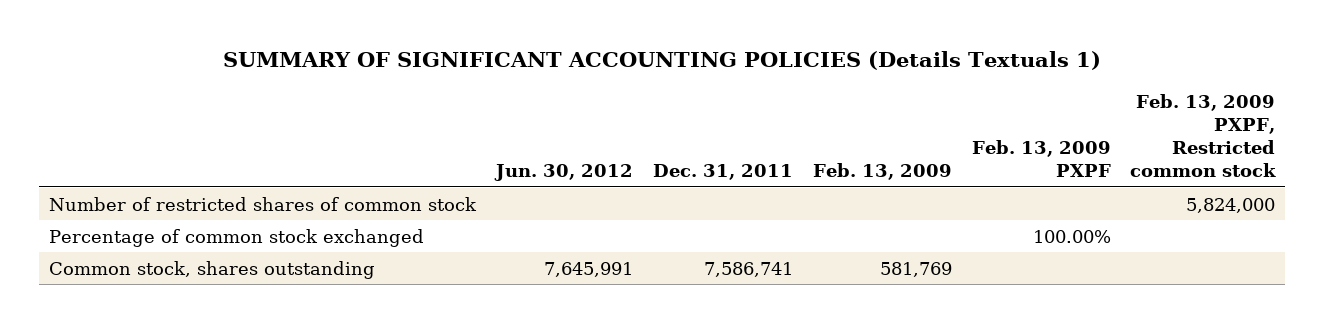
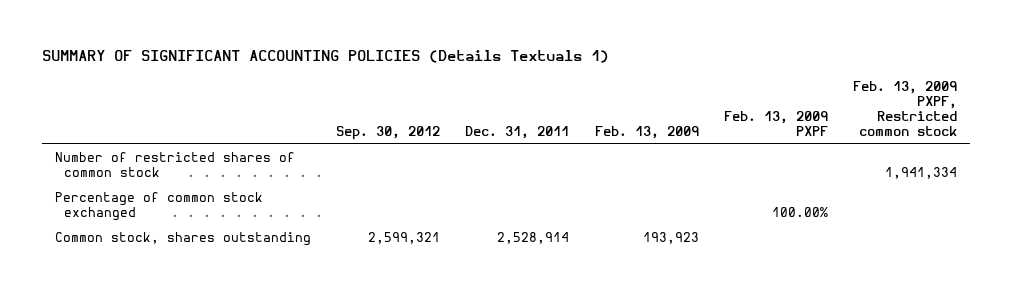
- | Jun. 30, 2012 | Dec. 31, 2011 | Feb. 13, 2009 | Feb. 13, 2009 PXPF | Feb. 13, 2009 PXPF, Restricted common stock
+ | Sep. 30, 2012 | Dec. 31, 2011 | Feb. 13, 2009 | Feb. 13, 2009 PXPF | Feb. 13, 2009 PXPF, Restricted common stock
- Number of restricted shares of common stock | | | | | 5,824,000
+ Number of restricted shares of common stock | | | | | 1,941,334
- Common stock, shares outstanding | 7,645,991 | 7,586,741 | 581,769 | |
+ Common stock, shares outstanding | 2,599,321 | 2,528,914 | 193,923 | |

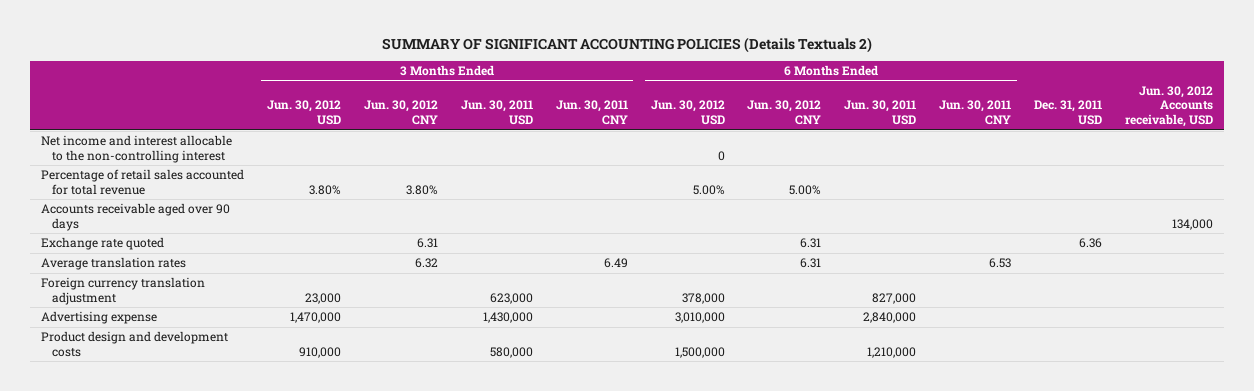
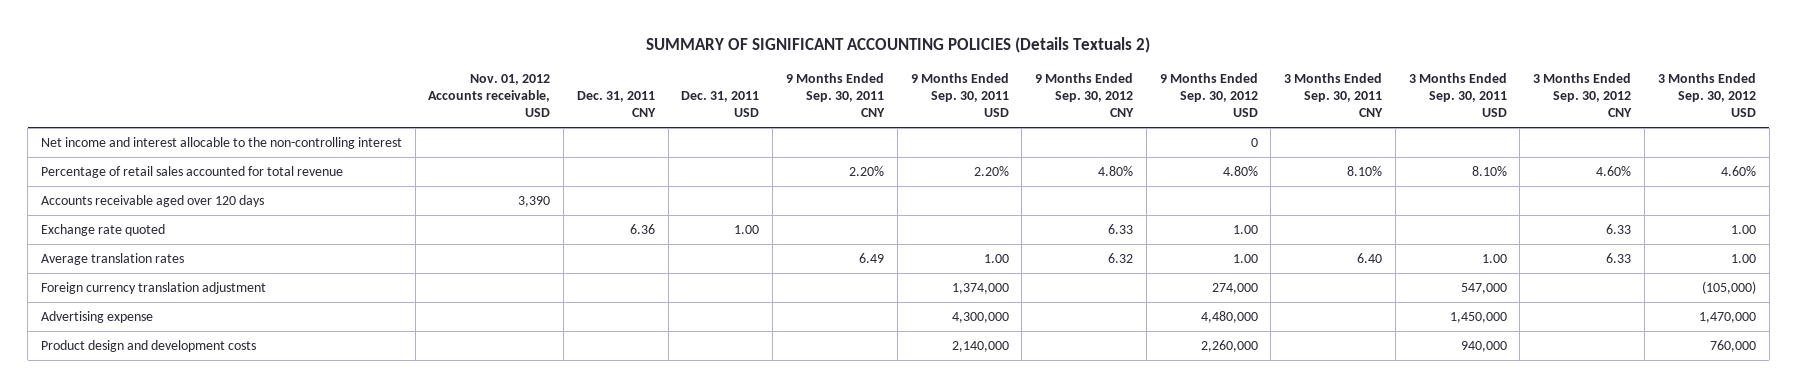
- | 3 Months Ended Jun. 30, 2012 USD | 3 Months Ended Jun. 30, 2012 CNY | 3 Months Ended Jun. 30, 2011 USD | 3 Months Ended Jun. 30, 2011 CNY | 6 Months Ended Jun. 30, 2012 USD | 6 Months Ended Jun. 30, 2012 CNY | 6 Months Ended Jun. 30, 2011 USD | 6 Months Ended Jun. 30, 2011 CNY | Dec. 31, 2011 USD | Jun. 30, 2012 Accounts receivable, USD
+ | Nov. 01, 2012 Accounts receivable, USD | Dec. 31, 2011 CNY | Dec. 31, 2011 USD | 9 Months Ended Sep. 30, 2011 CNY | 9 Months Ended Sep. 30, 2011 USD | 9 Months Ended Sep. 30, 2012 CNY | 9 Months Ended Sep. 30, 2012 USD | 3 Months Ended Sep. 30, 2011 CNY | 3 Months Ended Sep. 30, 2011 USD | 3 Months Ended Sep. 30, 2012 CNY | 3 Months Ended Sep. 30, 2012 USD
- Accounts receivable aged over 90 days | | | | | | | | | | 134,000
- Exchange rate quoted | | 6.31 | | | | 6.31 | | | 6.36 |
+ Accounts receivable aged over 120 days | 3,390 | | | | | | | | | |
+ Exchange rate quoted | | 6.36 | 1.00 | | | 6.33 | 1.00 | | | 6.33 | 1.00

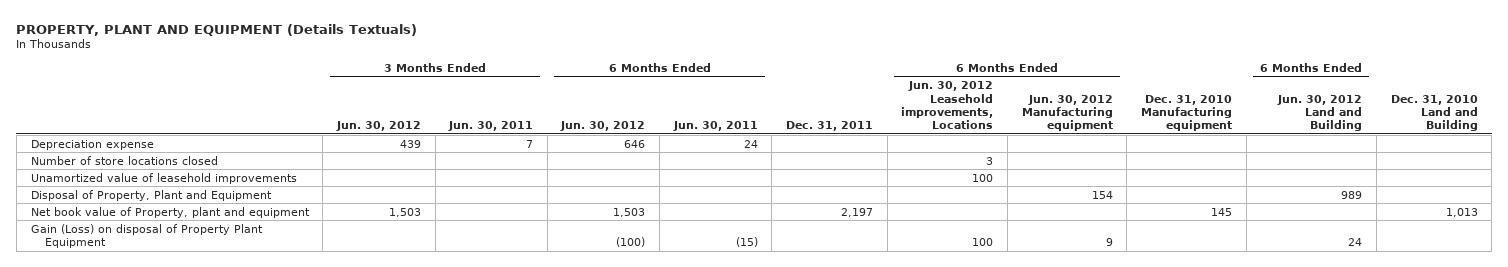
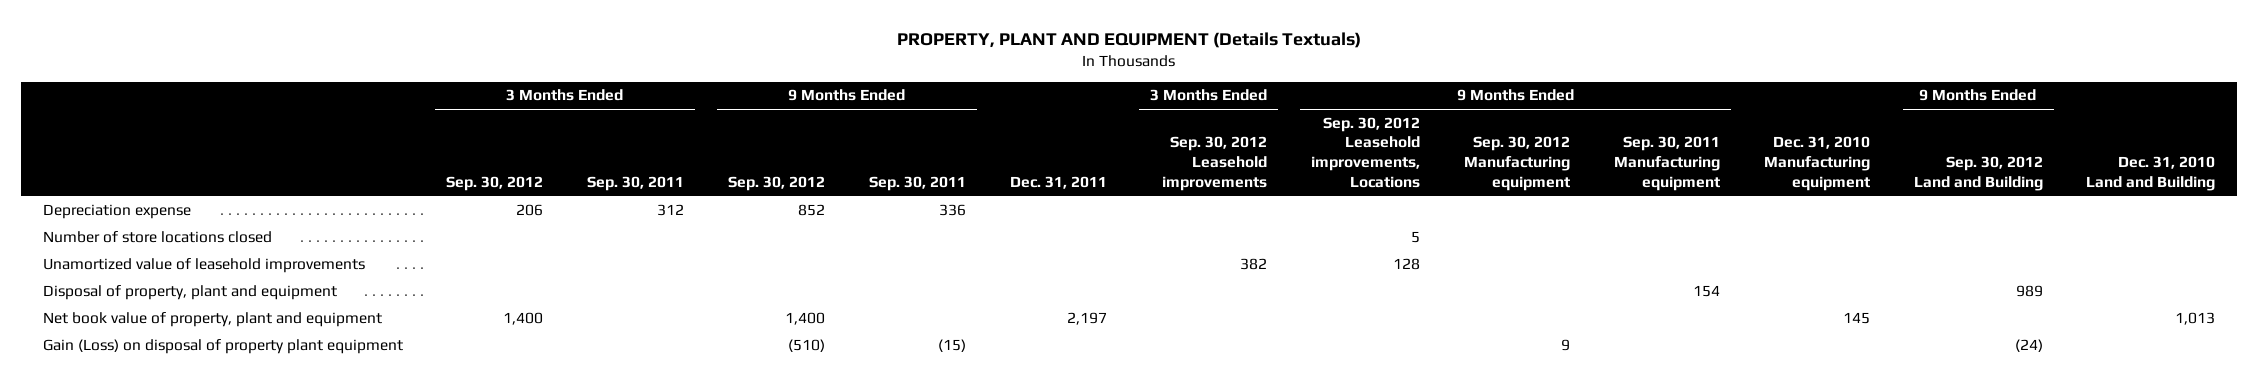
- | 3 Months Ended Jun. 30, 2012 | 3 Months Ended Jun. 30, 2011 | 6 Months Ended Jun. 30, 2012 | 6 Months Ended Jun. 30, 2011 | Dec. 31, 2011 | 6 Months Ended Jun. 30, 2012 Leasehold improvements, Locations | 6 Months Ended Jun. 30, 2012 Manufacturing equipment | Dec. 31, 2010 Manufacturing equipment | 6 Months Ended Jun. 30, 2012 Land and Building | Dec. 31, 2010 Land and Building
+ | 3 Months Ended Sep. 30, 2012 | 3 Months Ended Sep. 30, 2011 | 9 Months Ended Sep. 30, 2012 | 9 Months Ended Sep. 30, 2011 | Dec. 31, 2011 | 3 Months Ended Sep. 30, 2012 Leasehold improvements | 9 Months Ended Sep. 30, 2012 Leasehold improvements, Locations | 9 Months Ended Sep. 30, 2012 Manufacturing equipment | 9 Months Ended Sep. 30, 2011 Manufacturing equipment | Dec. 31, 2010 Manufacturing equipment | 9 Months Ended Sep. 30, 2012 Land and Building | Dec. 31, 2010 Land and Building
- Disposal of Property, Plant and Equipment | | | | | | | 154 | | 989 |
- Net book value of Property, plant and equipment | 1,503 | | 1,503 | | 2,197 | | | 145 | | 1,013
- Gain (Loss) on disposal of Property Plant Equipment | | | (100) | (15) | | 100 | 9 | | 24 |
+ Disposal of property, plant and equipment | | | | | | | | | 154 | | 989 |
+ Net book value of property, plant and equipment | 1,400 | | 1,400 | | 2,197 | | | | | 145 | | 1,013
+ Gain (Loss) on disposal of property plant equipment | | | (510) | (15) | | | | 9 | | | (24) |

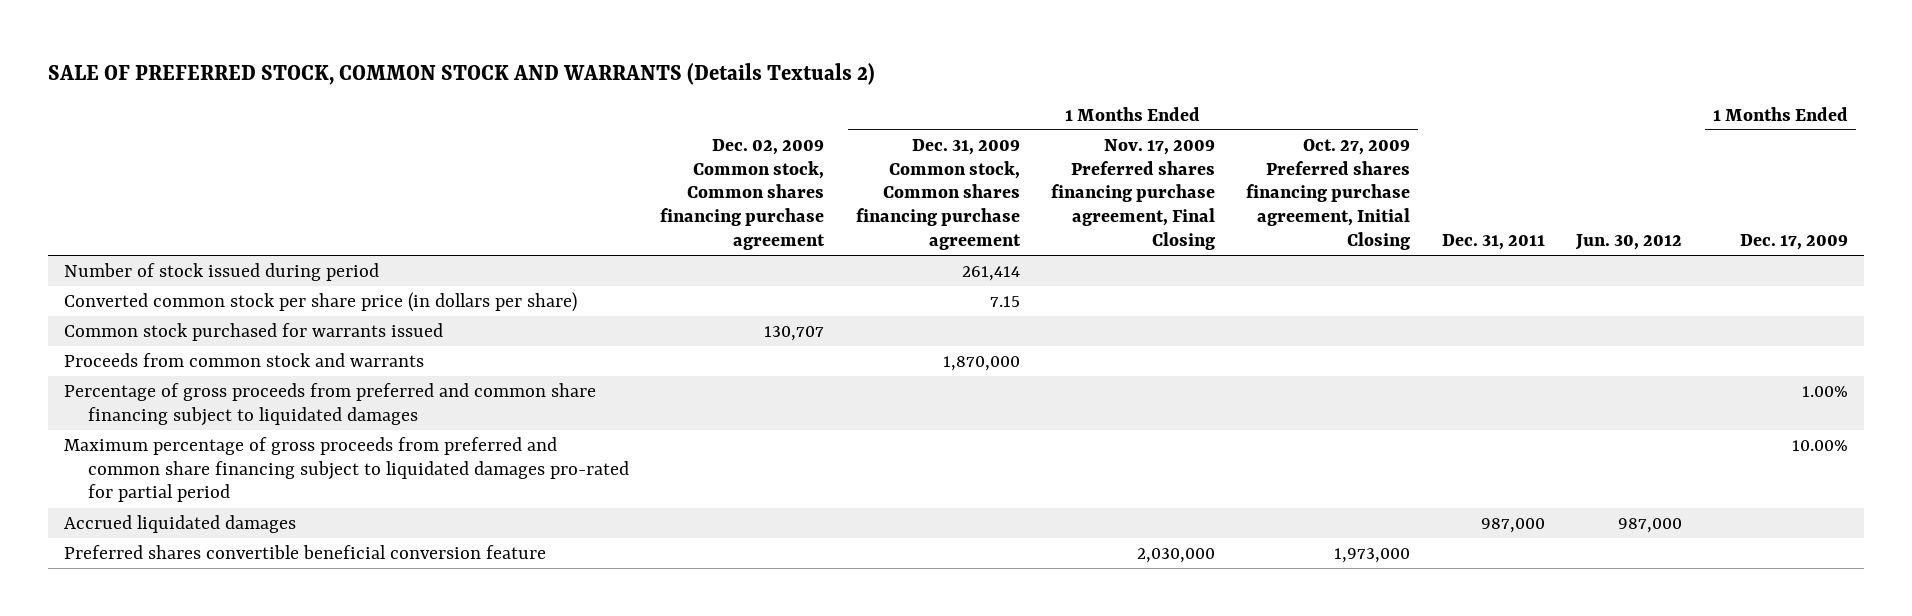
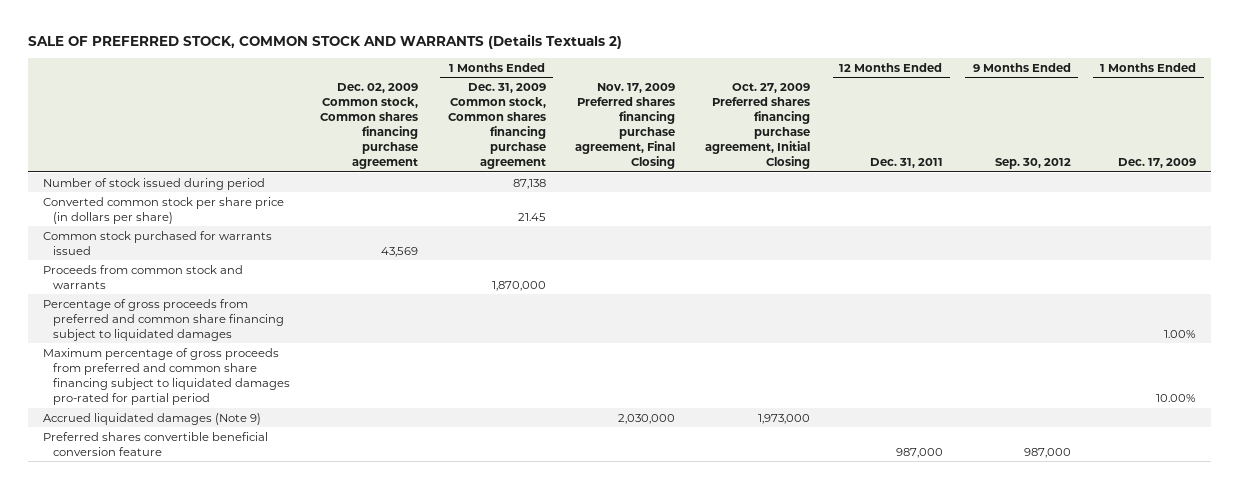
- | Dec. 02, 2009 Common stock, Common shares financing purchase agreement | 1 Months Ended Dec. 31, 2009 Common stock, Common shares financing purchase agreement | 1 Months Ended Nov. 17, 2009 Preferred shares financing purchase agreement, Final Closing | 1 Months Ended Oct. 27, 2009 Preferred shares financing purchase agreement, Initial Closing | Dec. 31, 2011 | Jun. 30, 2012 | 1 Months Ended Dec. 17, 2009
+ | Dec. 02, 2009 Common stock, Common shares financing purchase agreement | 1 Months Ended Dec. 31, 2009 Common stock, Common shares financing purchase agreement | Nov. 17, 2009 Preferred shares financing purchase agreement, Final Closing | Oct. 27, 2009 Preferred shares financing purchase agreement, Initial Closing | 12 Months Ended Dec. 31, 2011 | 9 Months Ended Sep. 30, 2012 | 1 Months Ended Dec. 17, 2009
- Number of stock issued during period | | 261,414 | | | | |
- Converted common stock per share price (in dollars per share) | | 7.15 | | | | |
- Common stock purchased for warrants issued | 130,707 | | | | | |
+ Number of stock issued during period | | 87,138 | | | | |
+ Converted common stock per share price (in dollars per share) | | 21.45 | | | | |
+ Common stock purchased for warrants issued | 43,569 | | | | | |
- Accrued liquidated damages | | | | | 987,000 | 987,000 |
+ Accrued liquidated damages (Note 9) | | | 2,030,000 | 1,973,000 | | |

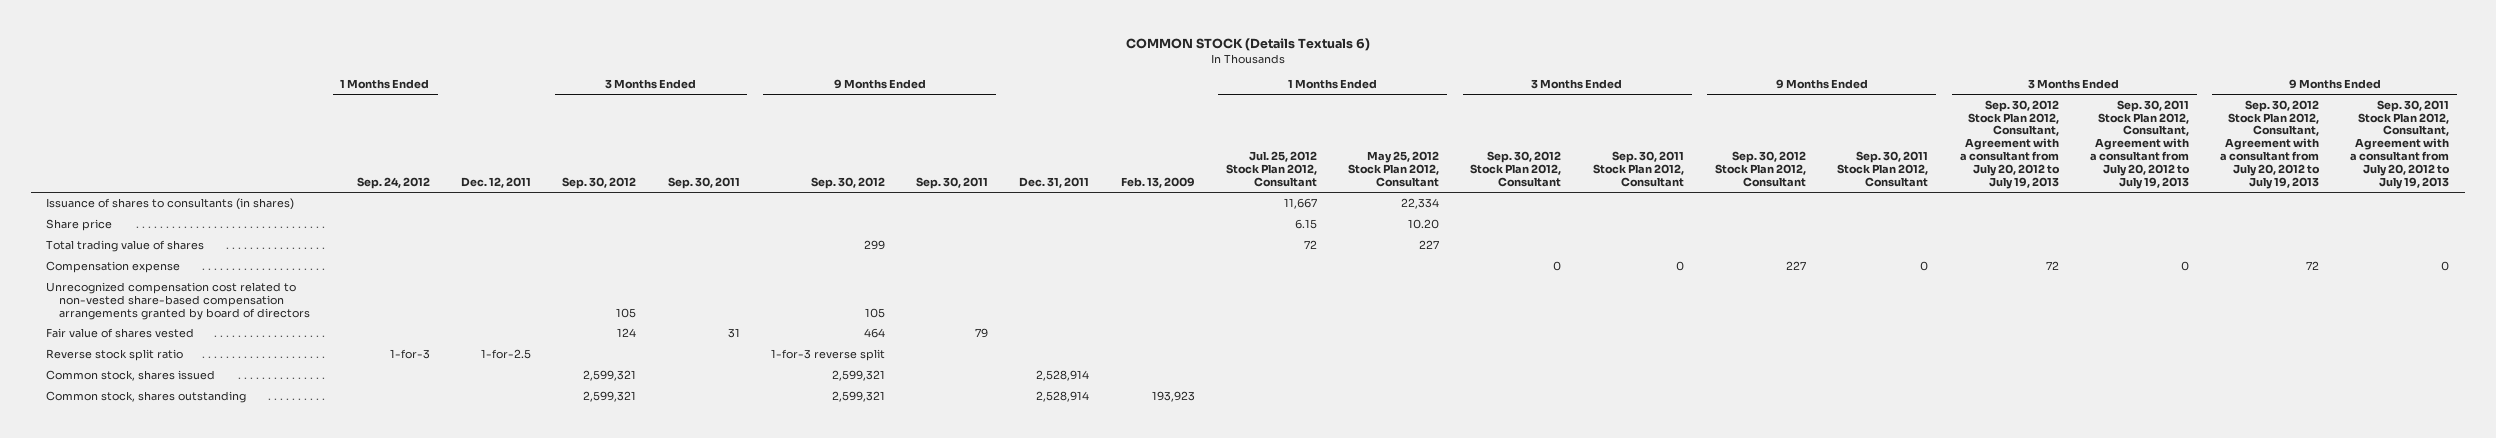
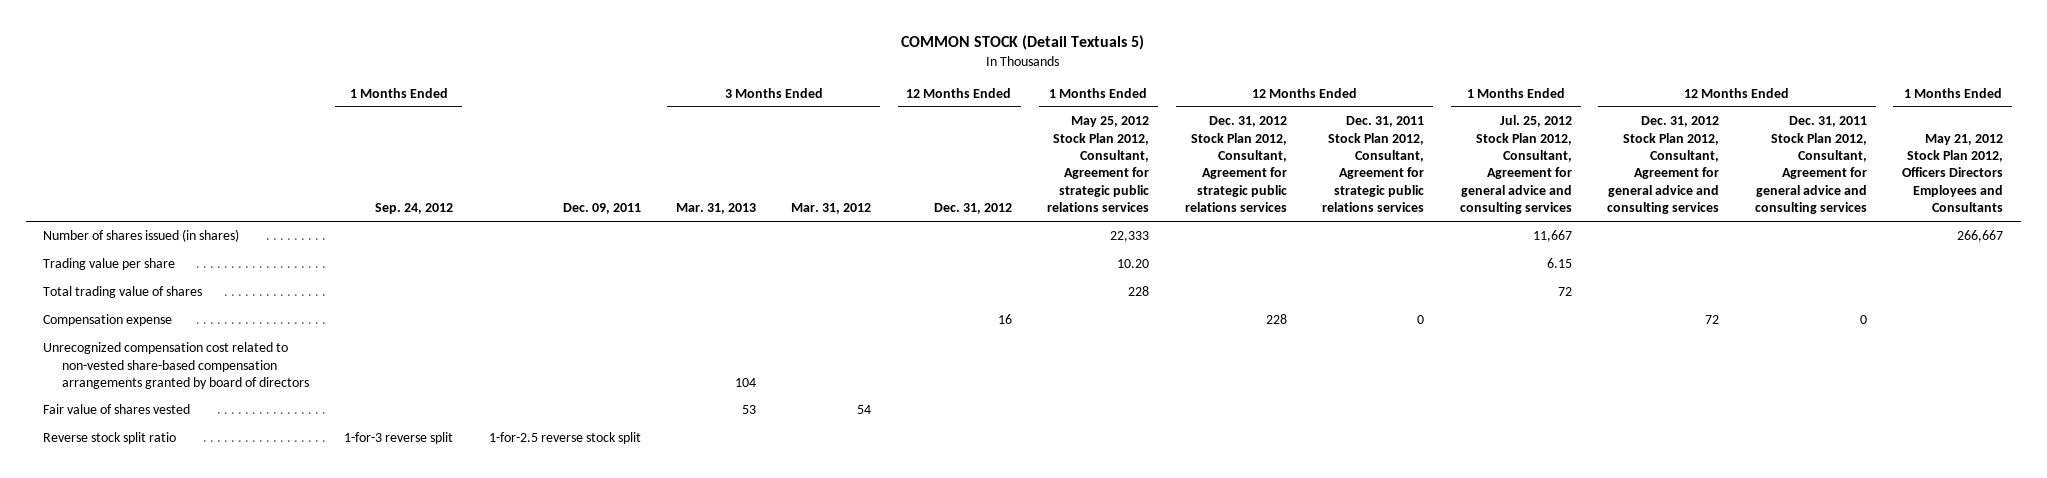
- COMMON STOCK (Details Textuals 6)
+ COMMON STOCK (Detail Textuals 5)
- | 1 Months Ended Sep. 24, 2012 | Dec. 12, 2011 | 3 Months Ended Sep. 30, 2012 | 3 Months Ended Sep. 30, 2011 | 9 Months Ended Sep. 30, 2012 | 9 Months Ended Sep. 30, 2011 | Dec. 31, 2011 | Feb. 13, 2009 | 1 Months Ended Jul. 25, 2012 Stock Plan 2012, Consultant | 1 Months Ended May 25, 2012 Stock Plan 2012, Consultant | 3 Months Ended Sep. 30, 2012 Stock Plan 2012, Consultant | 3 Months Ended Sep. 30, 2011 Stock Plan 2012, Consultant | 9 Months Ended Sep. 30, 2012 Stock Plan 2012, Consultant | 9 Months Ended Sep. 30, 2011 Stock Plan 2012, Consultant | 3 Months Ended Sep. 30, 2012 Stock Plan 2012, Consultant, Agreement with a consultant from July 20, 2012 to July 19, 2013 | 3 Months Ended Sep. 30, 2011 Stock Plan 2012, Consultant, Agreement with a consultant from July 20, 2012 to July 19, 2013 | 9 Months Ended Sep. 30, 2012 Stock Plan 2012, Consultant, Agreement with a consultant from July 20, 2012 to July 19, 2013 | 9 Months Ended Sep. 30, 2011 Stock Plan 2012, Consultant, Agreement with a consultant from July 20, 2012 to July 19, 2013
+ | 1 Months Ended Sep. 24, 2012 | Dec. 09, 2011 | 3 Months Ended Mar. 31, 2013 | 3 Months Ended Mar. 31, 2012 | 12 Months Ended Dec. 31, 2012 | 1 Months Ended May 25, 2012 Stock Plan 2012, Consultant, Agreement for strategic public relations services | 12 Months Ended Dec. 31, 2012 Stock Plan 2012, Consultant, Agreement for strategic public relations services | 12 Months Ended Dec. 31, 2011 Stock Plan 2012, Consultant, Agreement for strategic public relations services | 1 Months Ended Jul. 25, 2012 Stock Plan 2012, Consultant, Agreement for general advice and consulting services | 12 Months Ended Dec. 31, 2012 Stock Plan 2012, Consultant, Agreement for general advice and consulting services | 12 Months Ended Dec. 31, 2011 Stock Plan 2012, Consultant, Agreement for general advice and consulting services | 1 Months Ended May 21, 2012 Stock Plan 2012, Officers Directors Employees and Consultants
- Issuance of shares to consultants (in shares) | | | | | | | | | 11,667 | 22,334 | | | | | | | |
- Share price | | | | | | | | | 6.15 | 10.20 | | | | | | | |
+ Number of shares issued (in shares) | | | | | | 22,333 | | | 11,667 | | | 266,667
+ Trading value per share | | | | | | 10.20 | | | 6.15 | | |
- Reverse stock split ratio | 1-for-3 | 1-for-2.5 | | | 1-for-3 reverse split | | | | | | | | | | | | |
- Common stock, shares issued | | | 2,599,321 | | 2,599,321 | | 2,528,914 | | | | | | | | | | |
- Common stock, shares outstanding | | | 2,599,321 | | 2,599,321 | | 2,528,914 | 193,923 | | | | | | | | | |
+ Reverse stock split ratio | 1-for-3 reverse split | 1-for-2.5 reverse stock split | | | | | | | | | |

